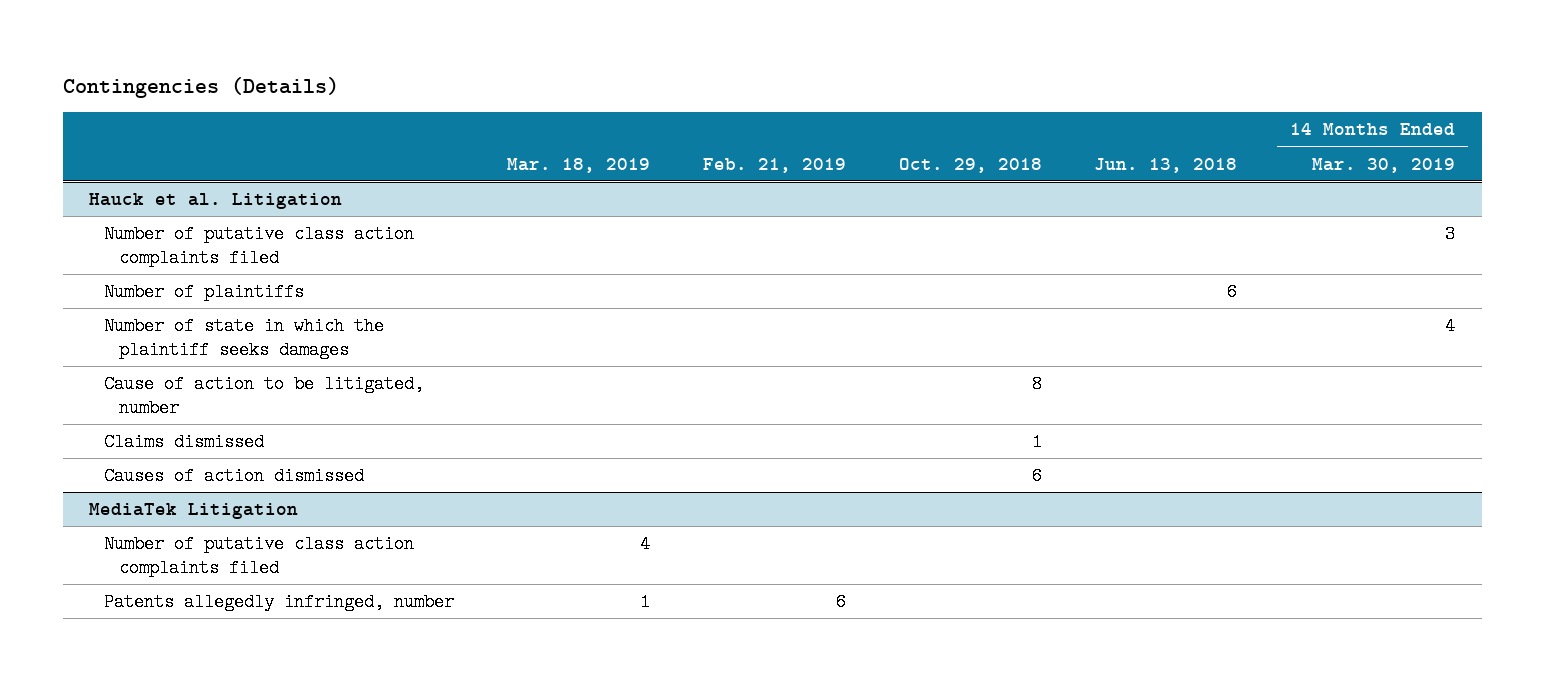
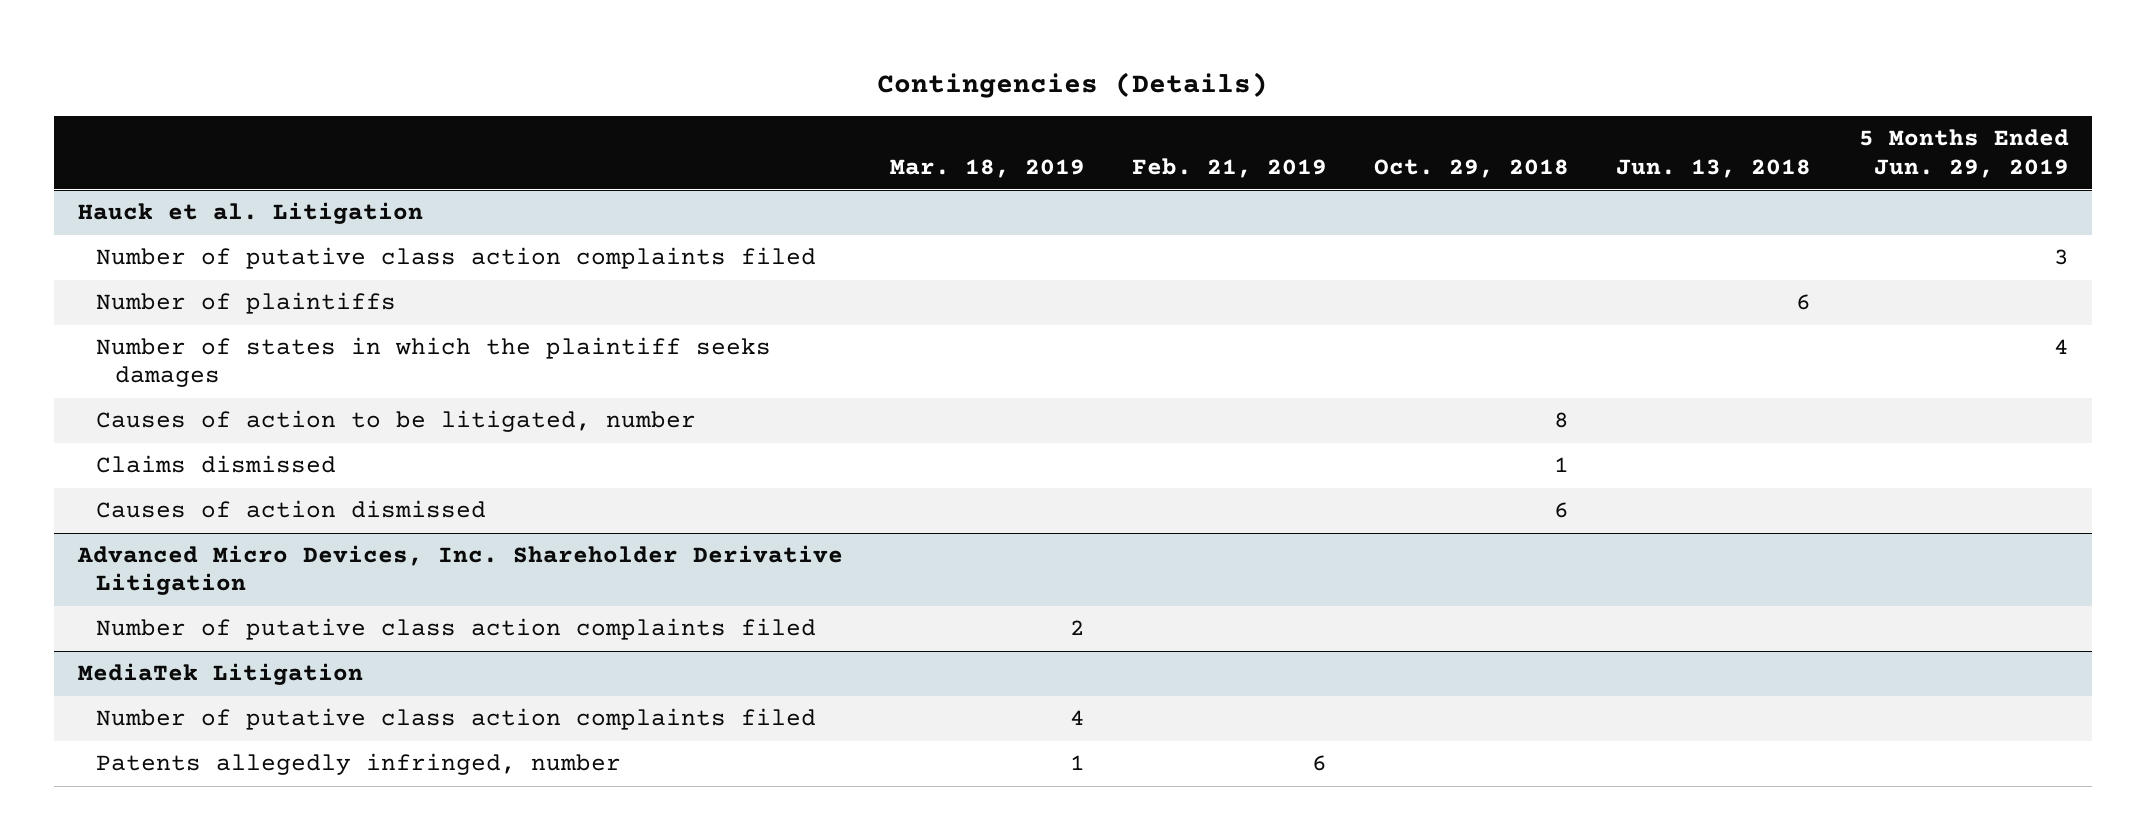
- | Mar. 18, 2019 | Feb. 21, 2019 | Oct. 29, 2018 | Jun. 13, 2018 | 14 Months Ended Mar. 30, 2019
+ | Mar. 18, 2019 | Feb. 21, 2019 | Oct. 29, 2018 | Jun. 13, 2018 | 5 Months Ended Jun. 29, 2019
@ Hauck et al. Litigation
- Number of state in which the plaintiff seeks damages | | | | | 4
- Cause of action to be litigated, number | | | 8 | |
+ Number of states in which the plaintiff seeks damages | | | | | 4
+ Causes of action to be litigated, number | | | 8 | |
+ Advanced Micro Devices, Inc. Shareholder Derivative Litigation
+ Number of putative class action complaints filed | 2 | | | |

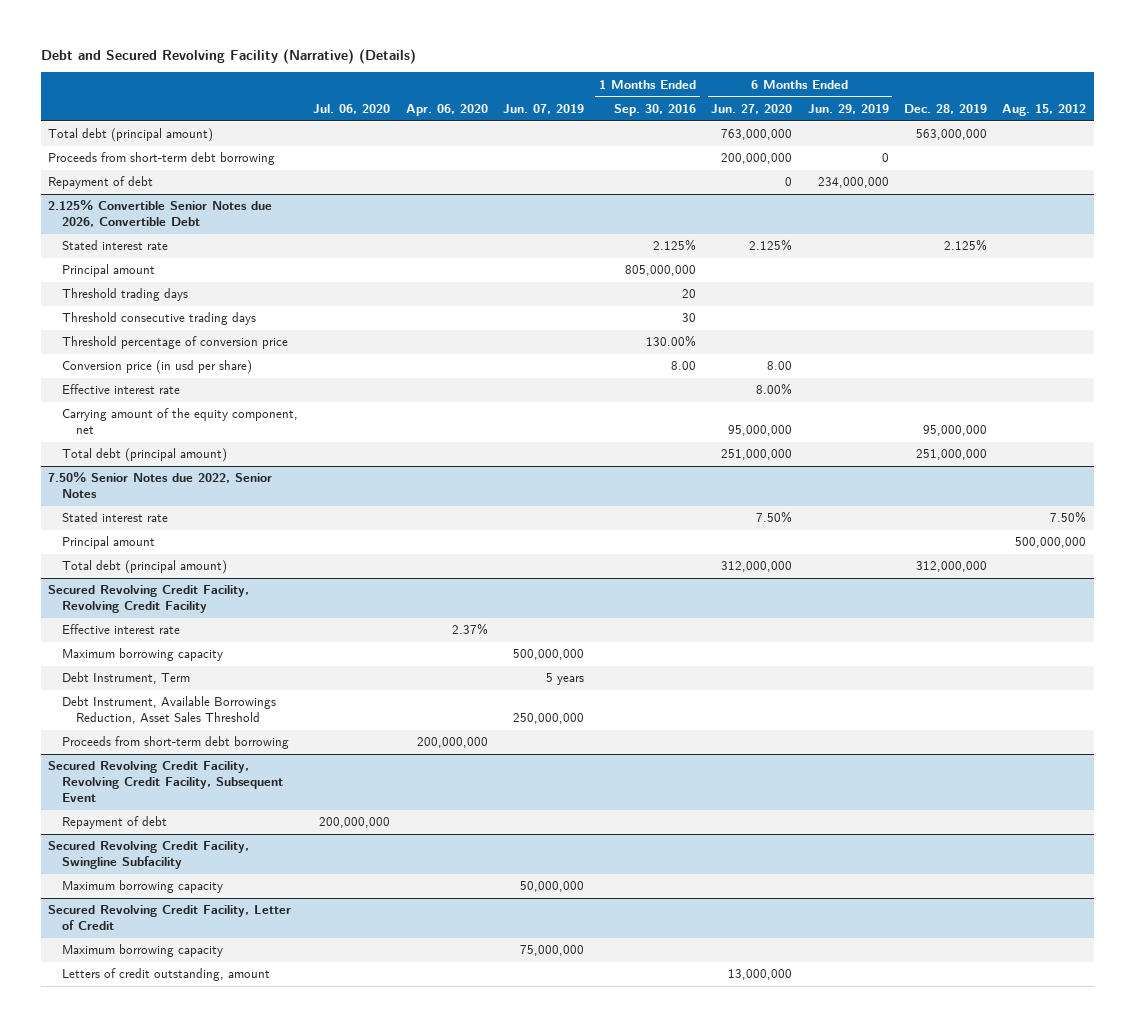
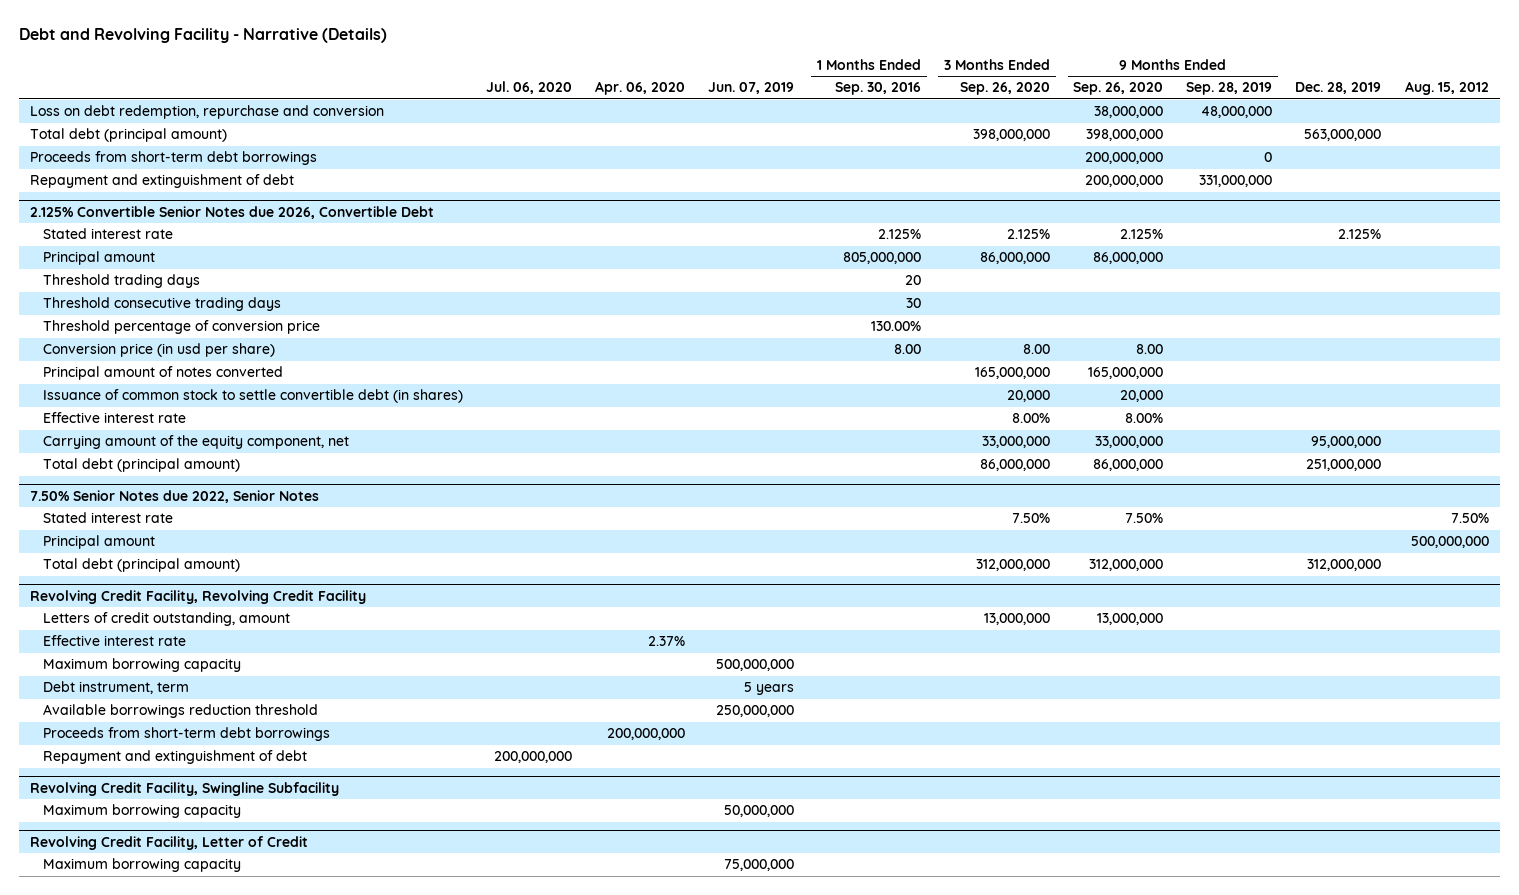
- Debt and Secured Revolving Facility (Narrative) (Details)
+ Debt and Revolving Facility - Narrative (Details)
- | Jul. 06, 2020 | Apr. 06, 2020 | Jun. 07, 2019 | 1 Months Ended Sep. 30, 2016 | 6 Months Ended Jun. 27, 2020 | 6 Months Ended Jun. 29, 2019 | Dec. 28, 2019 | Aug. 15, 2012
+ | Jul. 06, 2020 | Apr. 06, 2020 | Jun. 07, 2019 | 1 Months Ended Sep. 30, 2016 | 3 Months Ended Sep. 26, 2020 | 9 Months Ended Sep. 26, 2020 | 9 Months Ended Sep. 28, 2019 | Dec. 28, 2019 | Aug. 15, 2012
+ Loss on debt redemption, repurchase and conversion | | | | | | 38,000,000 | 48,000,000 | |
- Proceeds from short-term debt borrowing | | | | | 200,000,000 | 0 | |
- Repayment of debt | | | | | 0 | 234,000,000 | |
+ Proceeds from short-term debt borrowings | | | | | | 200,000,000 | 0 | |
+ Repayment and extinguishment of debt | | | | | | 200,000,000 | 331,000,000 | |
@ 2.125% Convertible Senior Notes due 2026, Convertible Debt
+ Principal amount of notes converted | | | | | 165,000,000 | 165,000,000 | | |
+ Issuance of common stock to settle convertible debt (in shares) | | | | | 20,000 | 20,000 | | |
- Secured Revolving Credit Facility, Revolving Credit Facility
+ Revolving Credit Facility, Revolving Credit Facility
+ Letters of credit outstanding, amount | | | | | 13,000,000 | 13,000,000 | | |
- Debt Instrument, Term | | | 5 years | | | | |
- Debt Instrument, Available Borrowings Reduction, Asset Sales Threshold | | | 250,000,000 | | | | |
- Proceeds from short-term debt borrowing | | 200,000,000 | | | | | |
- Secured Revolving Credit Facility, Revolving Credit Facility, Subsequent Event
- Repayment of debt | 200,000,000 | | | | | | |
- Secured Revolving Credit Facility, Swingline Subfacility
+ Debt instrument, term | | | 5 years | | | | | |
+ Available borrowings reduction threshold | | | 250,000,000 | | | | | |
+ Proceeds from short-term debt borrowings | | 200,000,000 | | | | | | |
+ Repayment and extinguishment of debt | 200,000,000 | | | | | | | |
+ Revolving Credit Facility, Swingline Subfacility
- Secured Revolving Credit Facility, Letter of Credit
+ Revolving Credit Facility, Letter of Credit
- Letters of credit outstanding, amount | | | | | 13,000,000 | | |

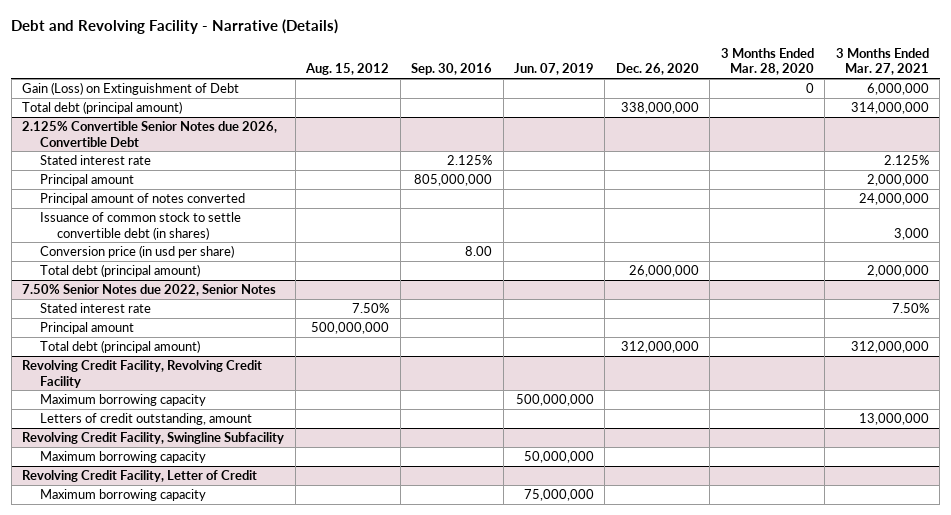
- | Jul. 06, 2020 | Apr. 06, 2020 | Jun. 07, 2019 | 1 Months Ended Sep. 30, 2016 | 3 Months Ended Sep. 26, 2020 | 9 Months Ended Sep. 26, 2020 | 9 Months Ended Sep. 28, 2019 | Dec. 28, 2019 | Aug. 15, 2012
+ | Aug. 15, 2012 | Sep. 30, 2016 | Jun. 07, 2019 | Dec. 26, 2020 | 3 Months Ended Mar. 28, 2020 | 3 Months Ended Mar. 27, 2021
- Loss on debt redemption, repurchase and conversion | | | | | | 38,000,000 | 48,000,000 | |
+ Gain (Loss) on Extinguishment of Debt | | | | | 0 | 6,000,000
- Proceeds from short-term debt borrowings | | | | | | 200,000,000 | 0 | |
- Repayment and extinguishment of debt | | | | | | 200,000,000 | 331,000,000 | |
@ 2.125% Convertible Senior Notes due 2026, Convertible Debt
- Threshold trading days | | | | 20 | | | | |
- Threshold consecutive trading days | | | | 30 | | | | |
- Threshold percentage of conversion price | | | | 130.00% | | | | |
- Effective interest rate | | | | | 8.00% | 8.00% | | |
- Carrying amount of the equity component, net | | | | | 33,000,000 | 33,000,000 | | 95,000,000 |
moved down: Conversion price (in usd per share) | | 8.00 | | | |
@ Revolving Credit Facility, Revolving Credit Facility
- Effective interest rate | | 2.37% | | | | | | |
- Debt instrument, term | | | 5 years | | | | | |
- Available borrowings reduction threshold | | | 250,000,000 | | | | | |
- Proceeds from short-term debt borrowings | | 200,000,000 | | | | | | |
- Repayment and extinguishment of debt | 200,000,000 | | | | | | | |
moved down: Letters of credit outstanding, amount | | | | | | 13,000,000

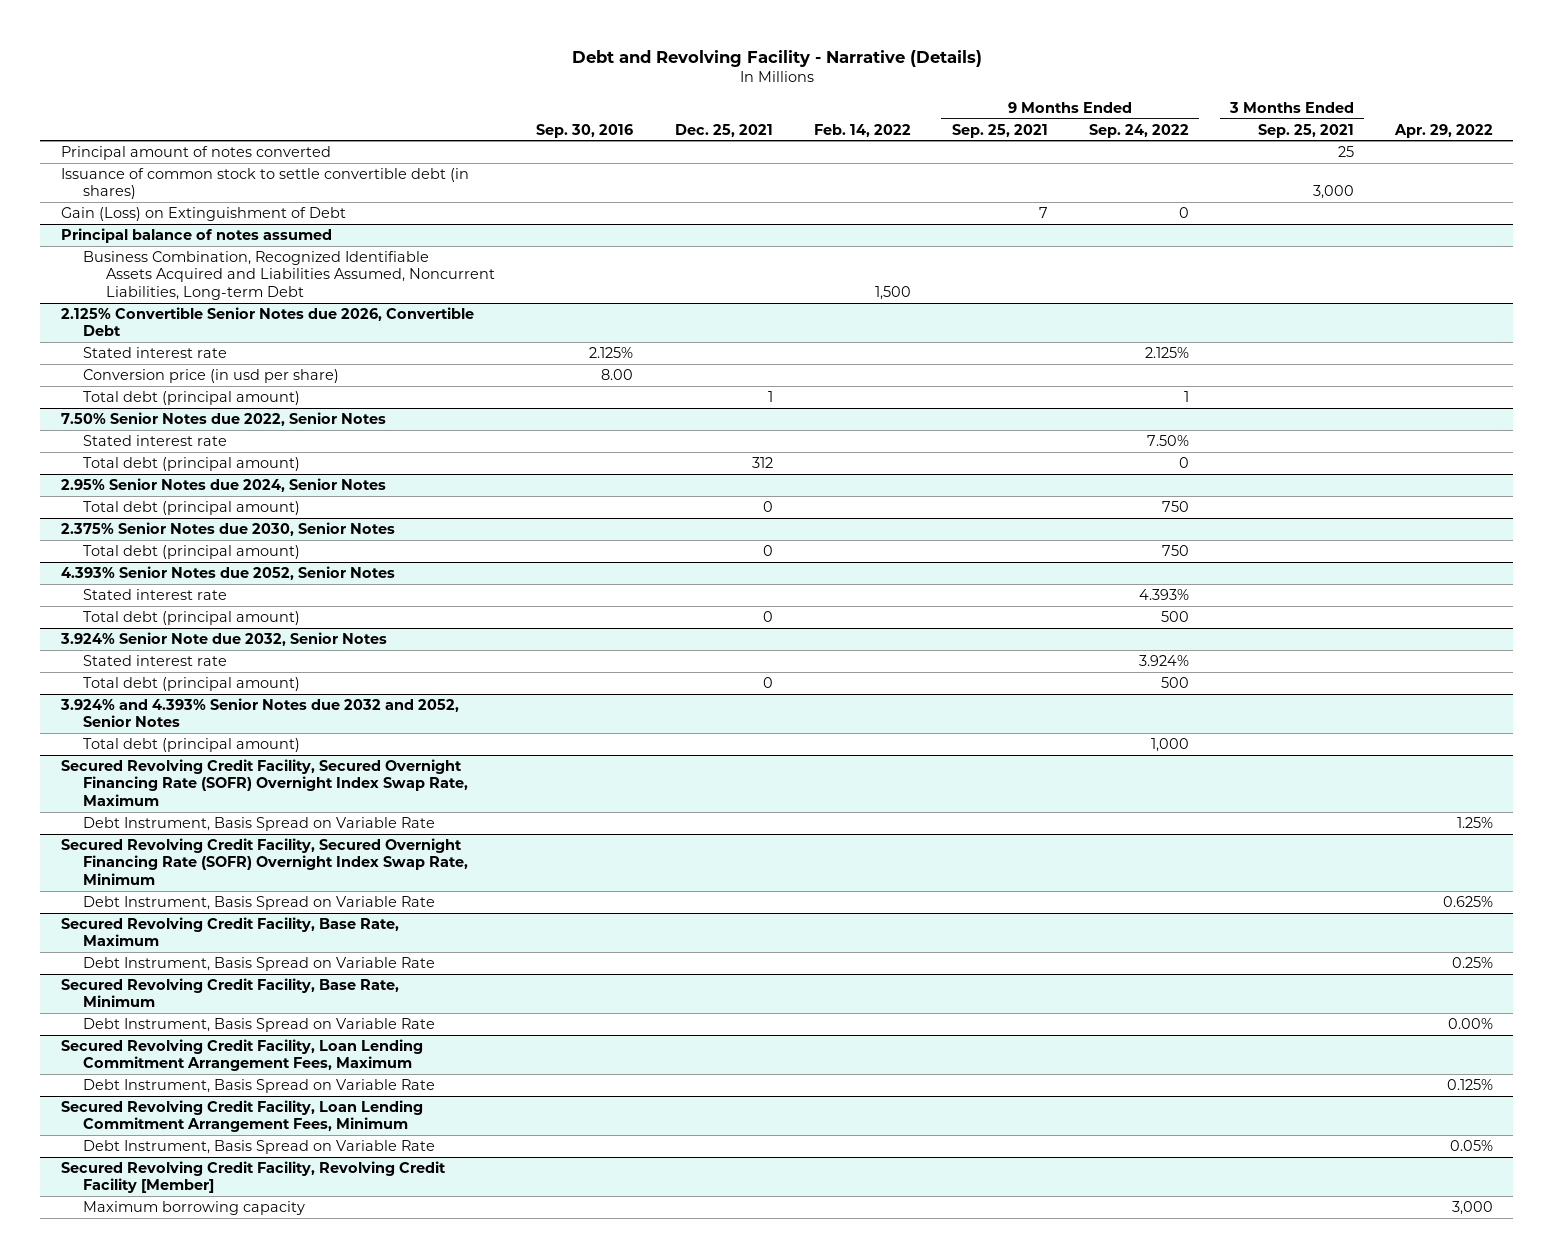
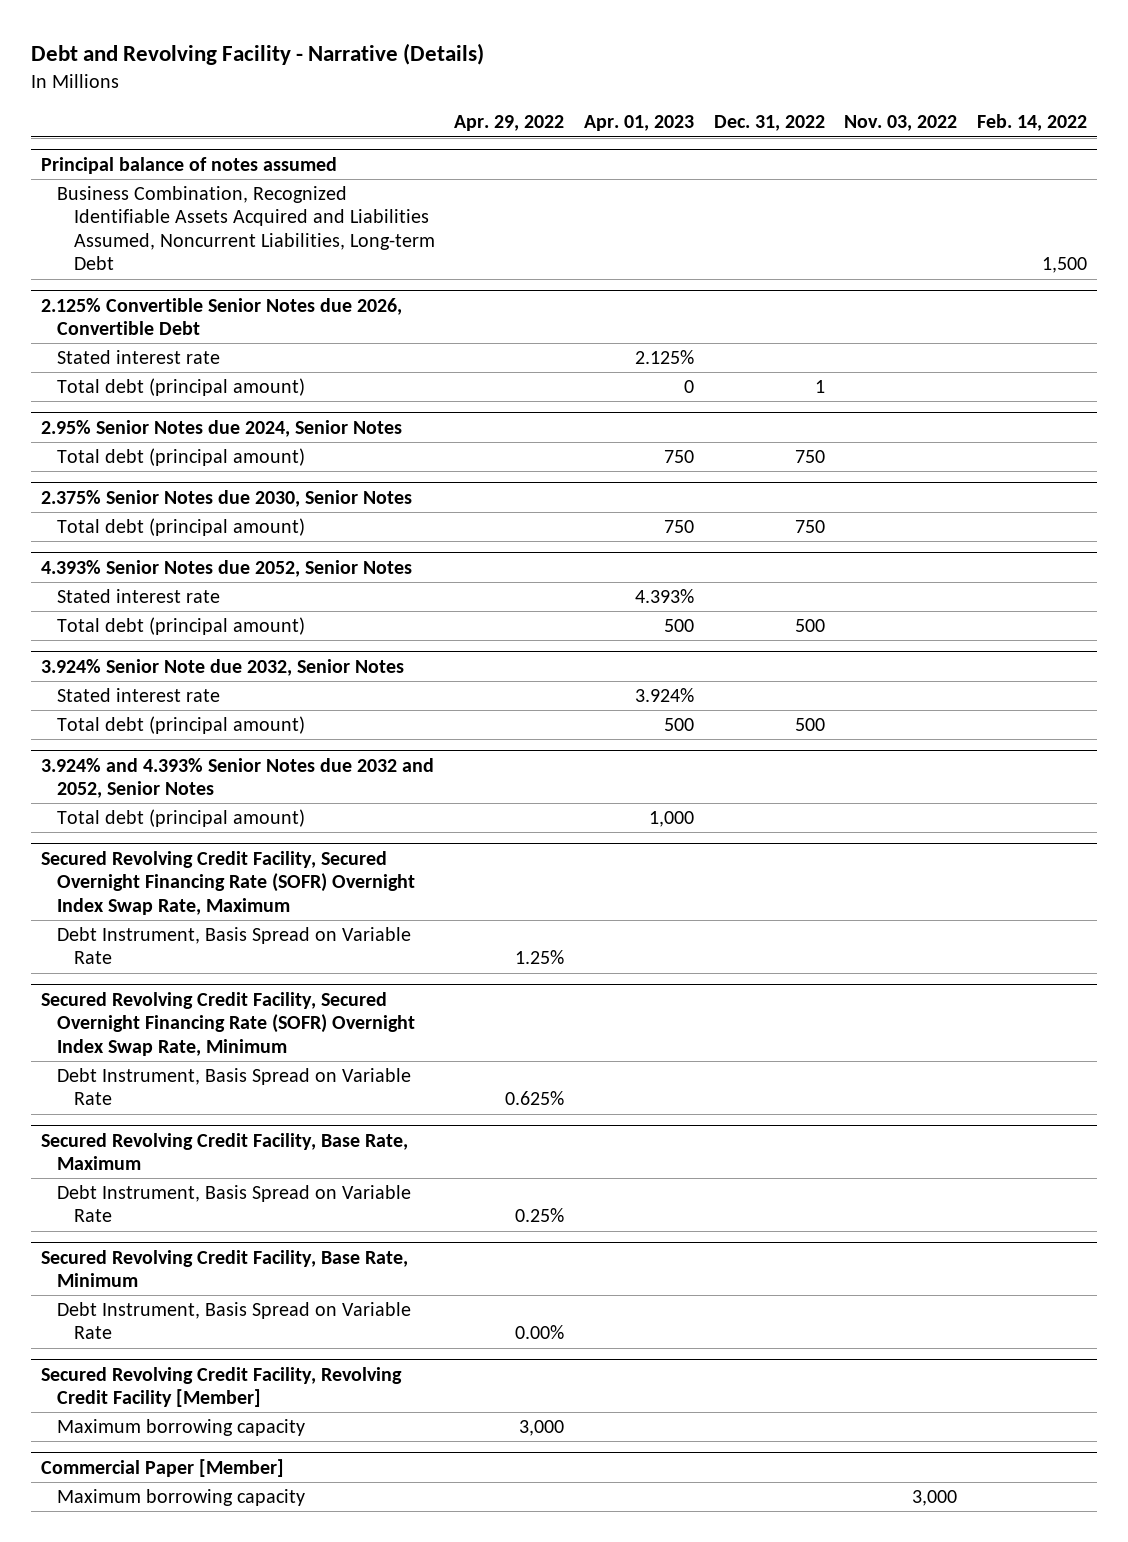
- | Sep. 30, 2016 | Dec. 25, 2021 | Feb. 14, 2022 | 9 Months Ended Sep. 25, 2021 | 9 Months Ended Sep. 24, 2022 | 3 Months Ended Sep. 25, 2021 | Apr. 29, 2022
+ | Apr. 29, 2022 | Apr. 01, 2023 | Dec. 31, 2022 | Nov. 03, 2022 | Feb. 14, 2022
- Principal amount of notes converted | | | | | | 25 |
- Issuance of common stock to settle convertible debt (in shares) | | | | | | 3,000 |
- Gain (Loss) on Extinguishment of Debt | | | | 7 | 0 | |
@ 2.125% Convertible Senior Notes due 2026, Convertible Debt
- Conversion price (in usd per share) | 8.00 | | | | | |
- 7.50% Senior Notes due 2022, Senior Notes
- Stated interest rate | | | | | 7.50% | |
- Total debt (principal amount) | | 312 | | | 0 | |
- Secured Revolving Credit Facility, Loan Lending Commitment Arrangement Fees, Maximum
- Debt Instrument, Basis Spread on Variable Rate | | | | | | | 0.125%
- Secured Revolving Credit Facility, Loan Lending Commitment Arrangement Fees, Minimum
- Debt Instrument, Basis Spread on Variable Rate | | | | | | | 0.05%
+ Commercial Paper [Member]
+ Maximum borrowing capacity | | | | 3,000 |

